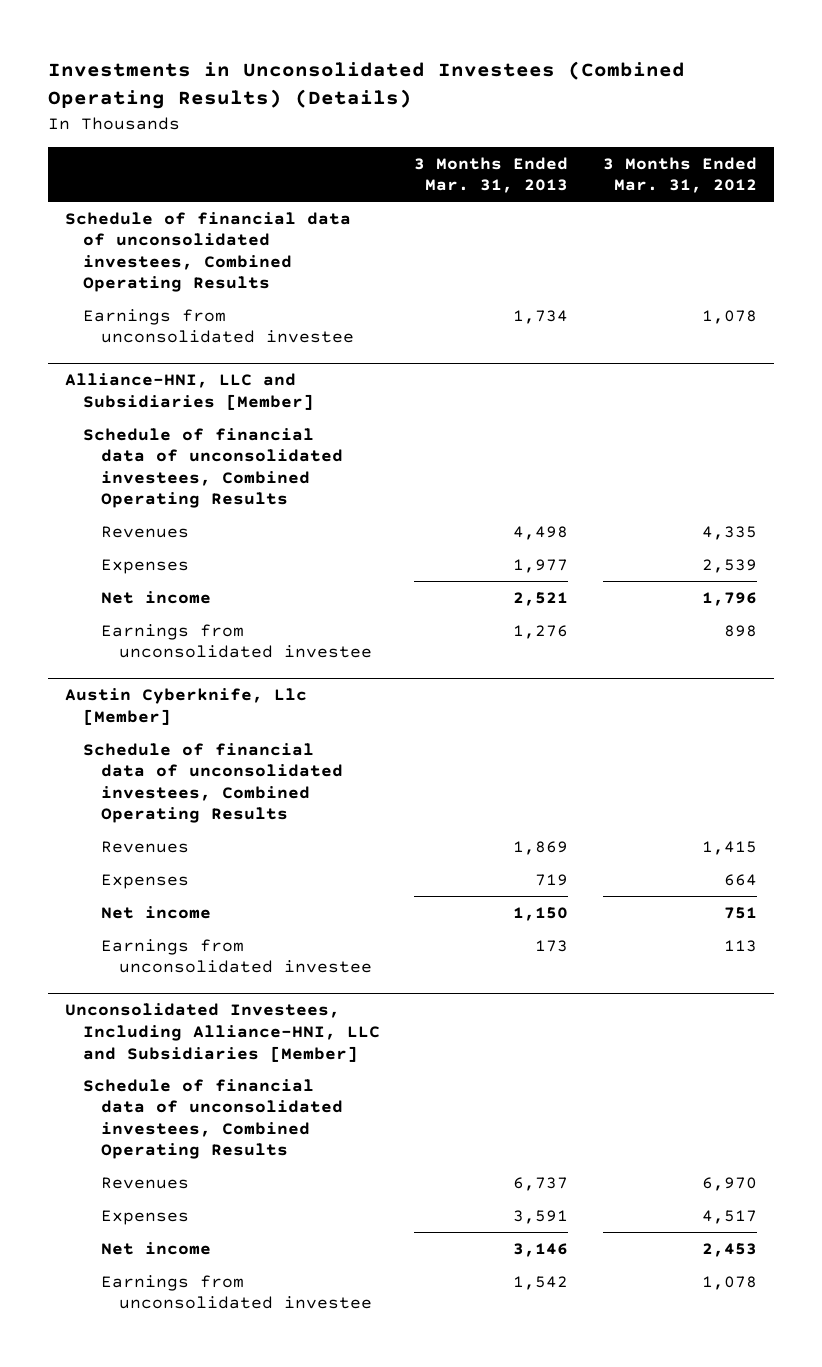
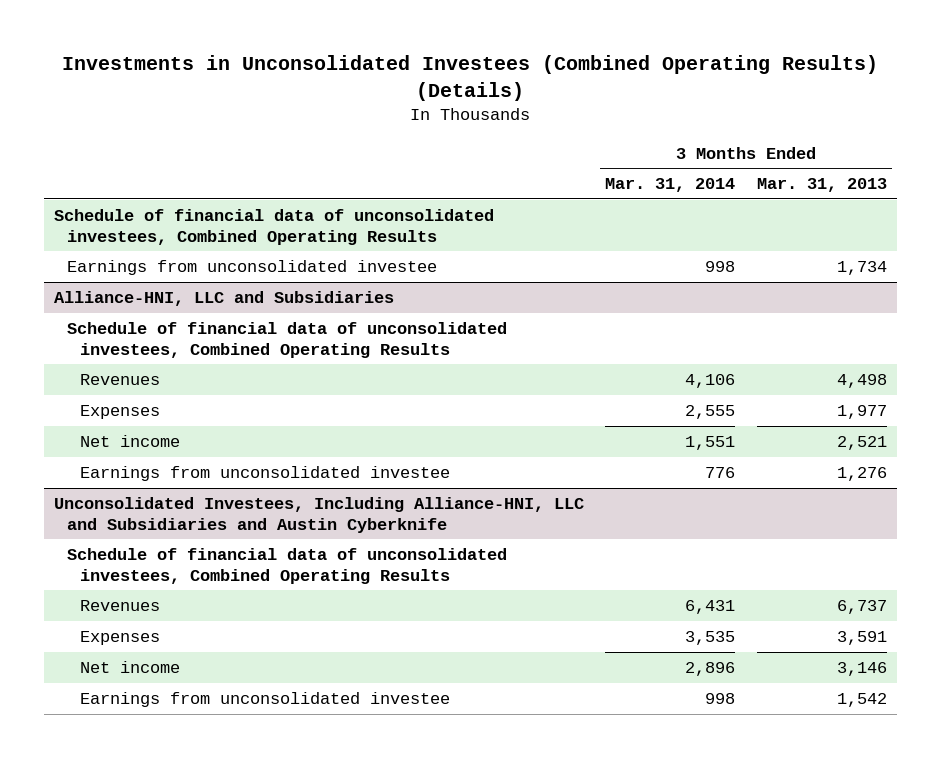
- | 3 Months Ended Mar. 31, 2013 | 3 Months Ended Mar. 31, 2012
+ | 3 Months Ended Mar. 31, 2014 | 3 Months Ended Mar. 31, 2013
- Alliance-HNI, LLC and Subsidiaries [Member]
+ Alliance-HNI, LLC and Subsidiaries
- Austin Cyberknife, Llc [Member]
- Schedule of financial data of unconsolidated investees, Combined Operating Results
- Revenues | 1,869 | 1,415
- Expenses | 719 | 664
- Net income | 1,150 | 751
- Earnings from unconsolidated investee | 173 | 113
- Unconsolidated Investees, Including Alliance-HNI, LLC and Subsidiaries [Member]
+ Unconsolidated Investees, Including Alliance-HNI, LLC and Subsidiaries and Austin Cyberknife

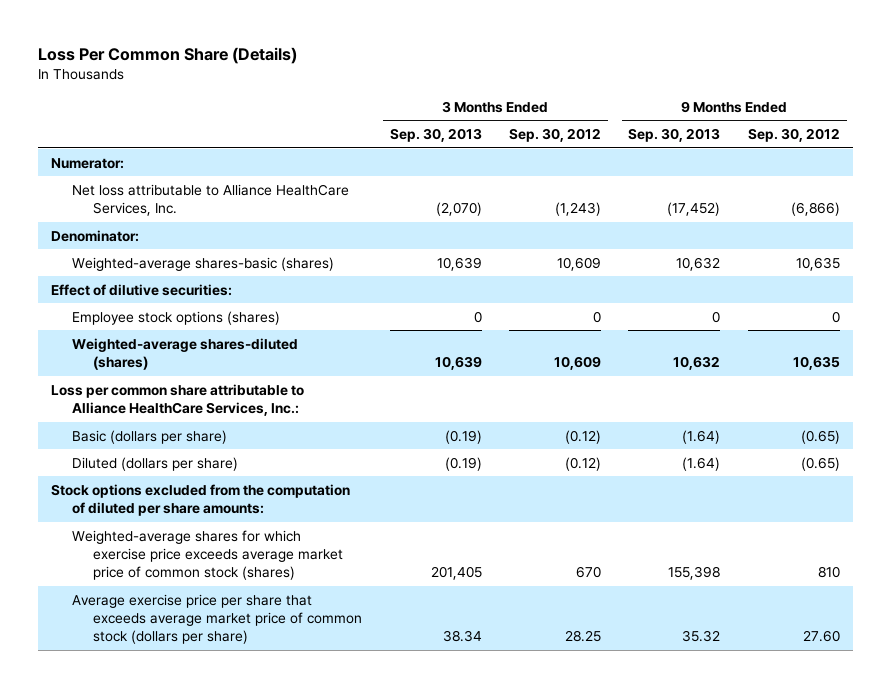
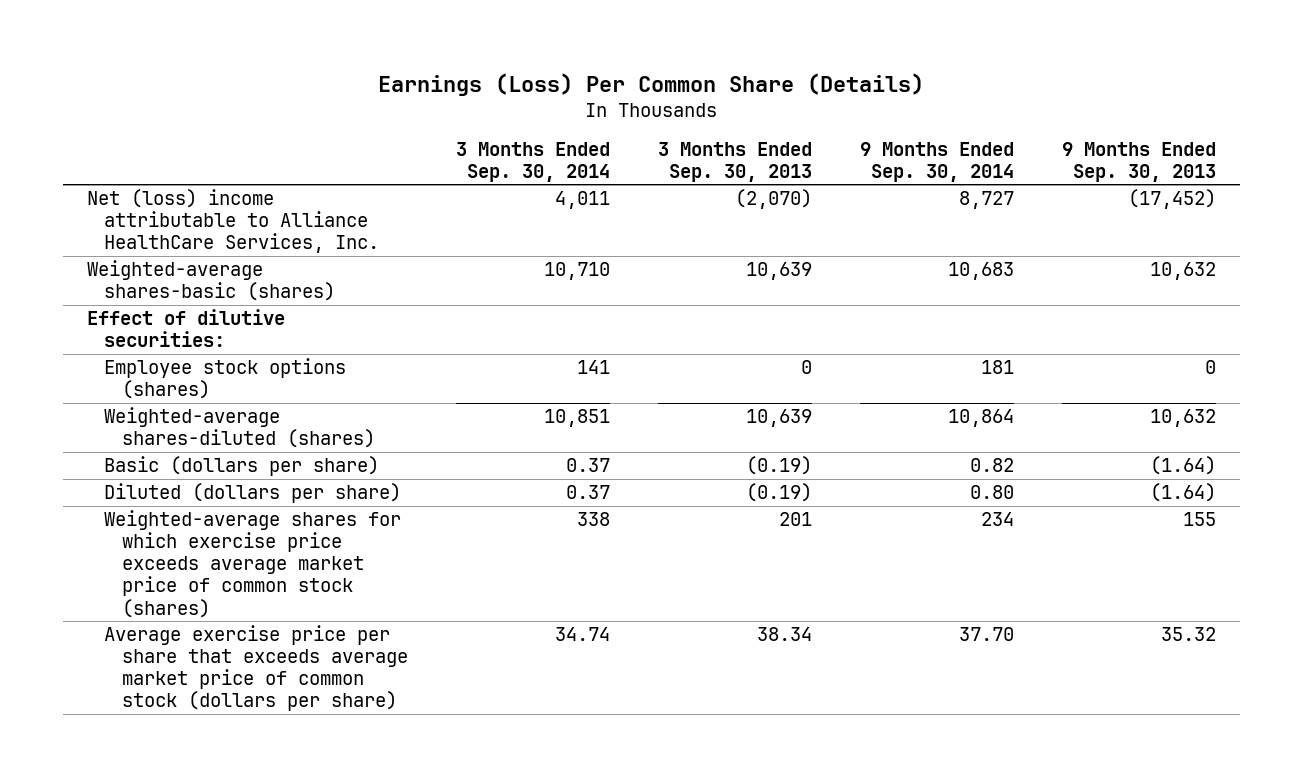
- Loss Per Common Share (Details)
+ Earnings (Loss) Per Common Share (Details)
- | 3 Months Ended Sep. 30, 2013 | 3 Months Ended Sep. 30, 2012 | 9 Months Ended Sep. 30, 2013 | 9 Months Ended Sep. 30, 2012
+ | 3 Months Ended Sep. 30, 2014 | 3 Months Ended Sep. 30, 2013 | 9 Months Ended Sep. 30, 2014 | 9 Months Ended Sep. 30, 2013
- Numerator:
- Net loss attributable to Alliance HealthCare Services, Inc. | (2,070) | (1,243) | (17,452) | (6,866)
- Denominator:
+ Net (loss) income attributable to Alliance HealthCare Services, Inc. | 4,011 | (2,070) | 8,727 | (17,452)
- Loss per common share attributable to Alliance HealthCare Services, Inc.:
- Stock options excluded from the computation of diluted per share amounts:
- Weighted-average shares for which exercise price exceeds average market price of common stock (shares) | 201,405 | 670 | 155,398 | 810
+ Weighted-average shares for which exercise price exceeds average market price of common stock (shares) | 338 | 201 | 234 | 155

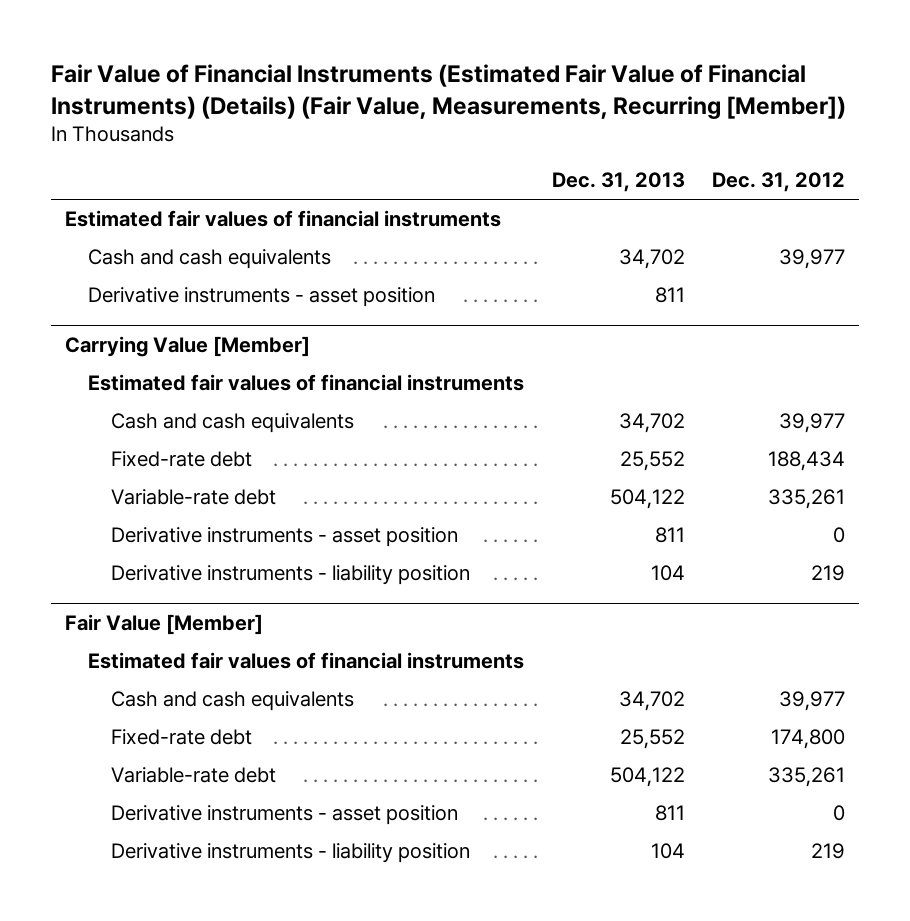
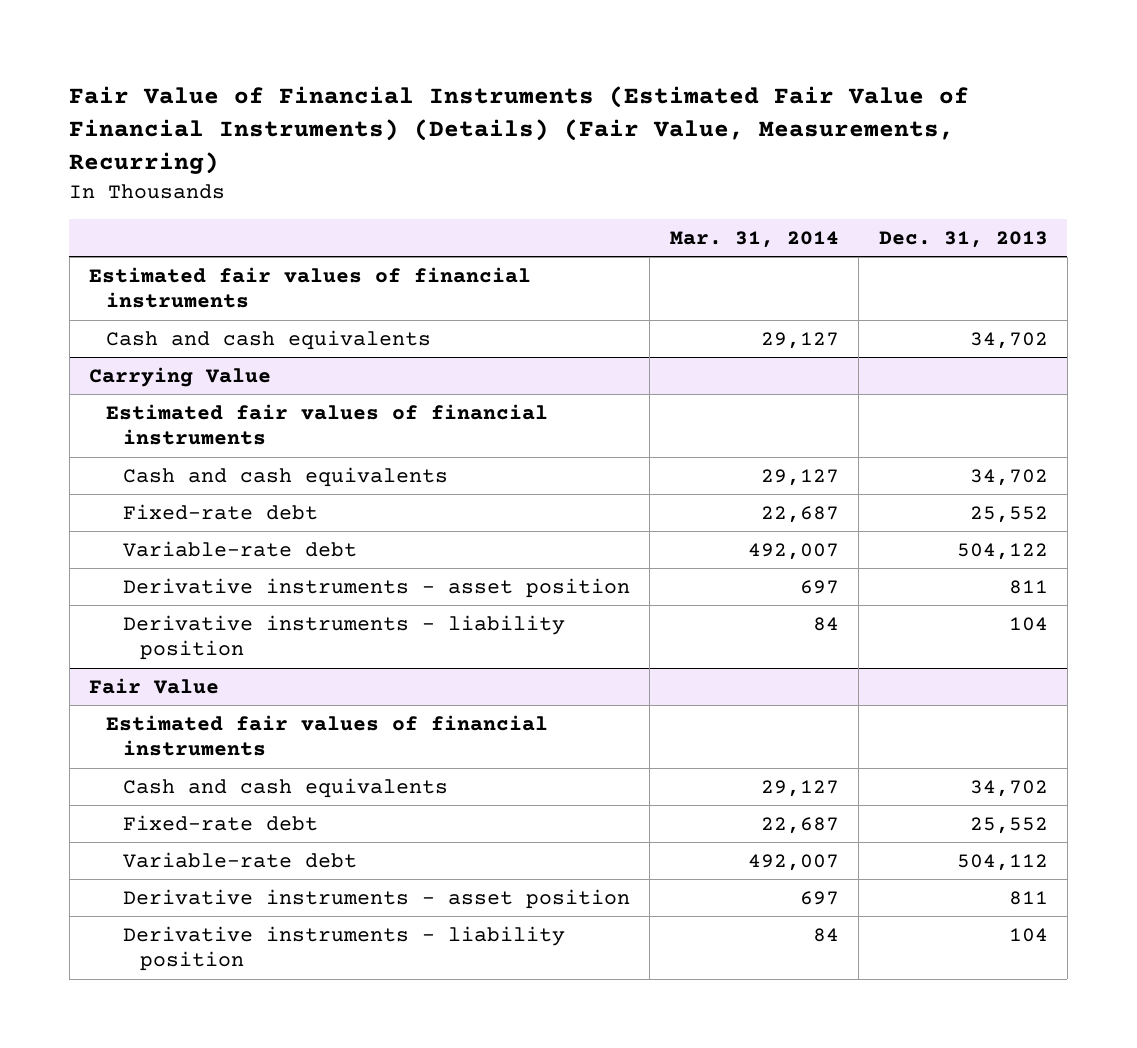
- Fair Value of Financial Instruments (Estimated Fair Value of Financial Instruments) (Details) (Fair Value, Measurements, Recurring [Member])
+ Fair Value of Financial Instruments (Estimated Fair Value of Financial Instruments) (Details) (Fair Value, Measurements, Recurring)
- | Dec. 31, 2013 | Dec. 31, 2012
+ | Mar. 31, 2014 | Dec. 31, 2013
- Derivative instruments - asset position | 811 |
- Carrying Value [Member]
+ Carrying Value
- Fair Value [Member]
+ Fair Value
- Variable-rate debt | 504,122 | 335,261
+ Variable-rate debt | 492,007 | 504,112

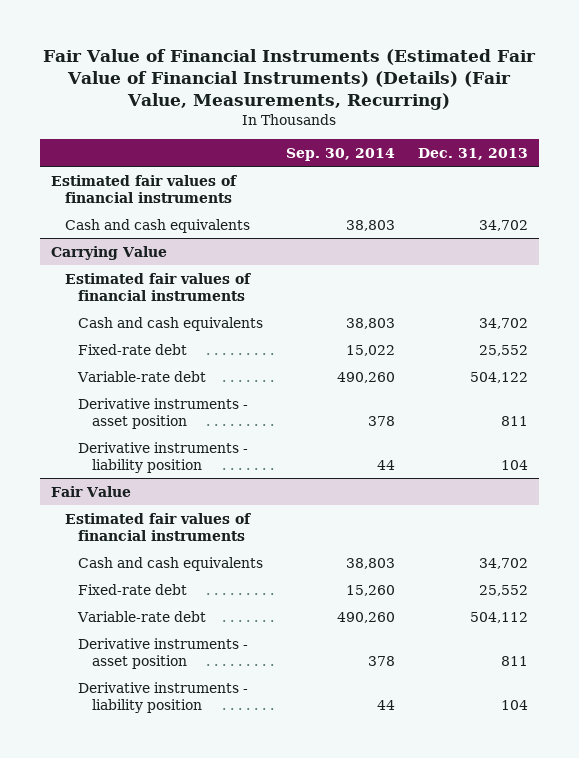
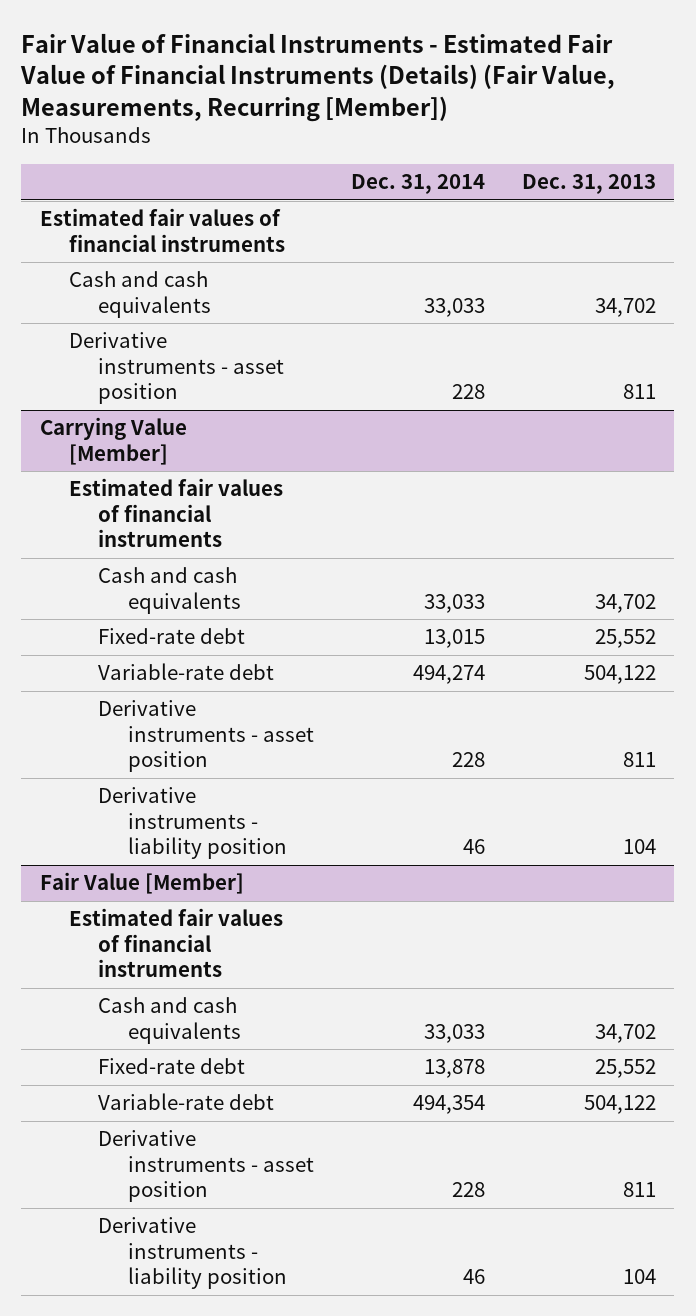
- Fair Value of Financial Instruments (Estimated Fair Value of Financial Instruments) (Details) (Fair Value, Measurements, Recurring)
+ Fair Value of Financial Instruments - Estimated Fair Value of Financial Instruments (Details) (Fair Value, Measurements, Recurring [Member])
- | Sep. 30, 2014 | Dec. 31, 2013
+ | Dec. 31, 2014 | Dec. 31, 2013
- Carrying Value
+ Derivative instruments - asset position | 228 | 811
+ Carrying Value [Member]
- Fair Value
+ Fair Value [Member]
- Variable-rate debt | 490,260 | 504,112
+ Variable-rate debt | 494,354 | 504,122

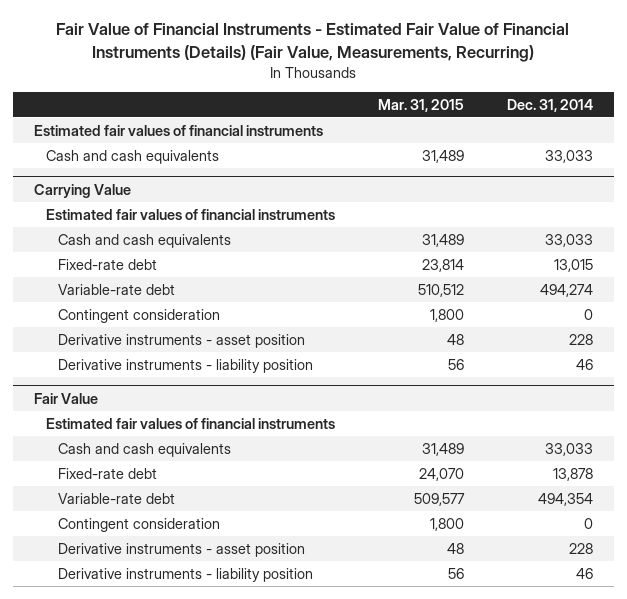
- Fair Value of Financial Instruments - Estimated Fair Value of Financial Instruments (Details) (Fair Value, Measurements, Recurring [Member])
+ Fair Value of Financial Instruments - Estimated Fair Value of Financial Instruments (Details) (Fair Value, Measurements, Recurring)
- | Dec. 31, 2014 | Dec. 31, 2013
+ | Mar. 31, 2015 | Dec. 31, 2014
- Derivative instruments - asset position | 228 | 811
- Carrying Value [Member]
+ Carrying Value
+ Contingent consideration | 1,800 | 0
- Fair Value [Member]
+ Fair Value
+ Contingent consideration | 1,800 | 0

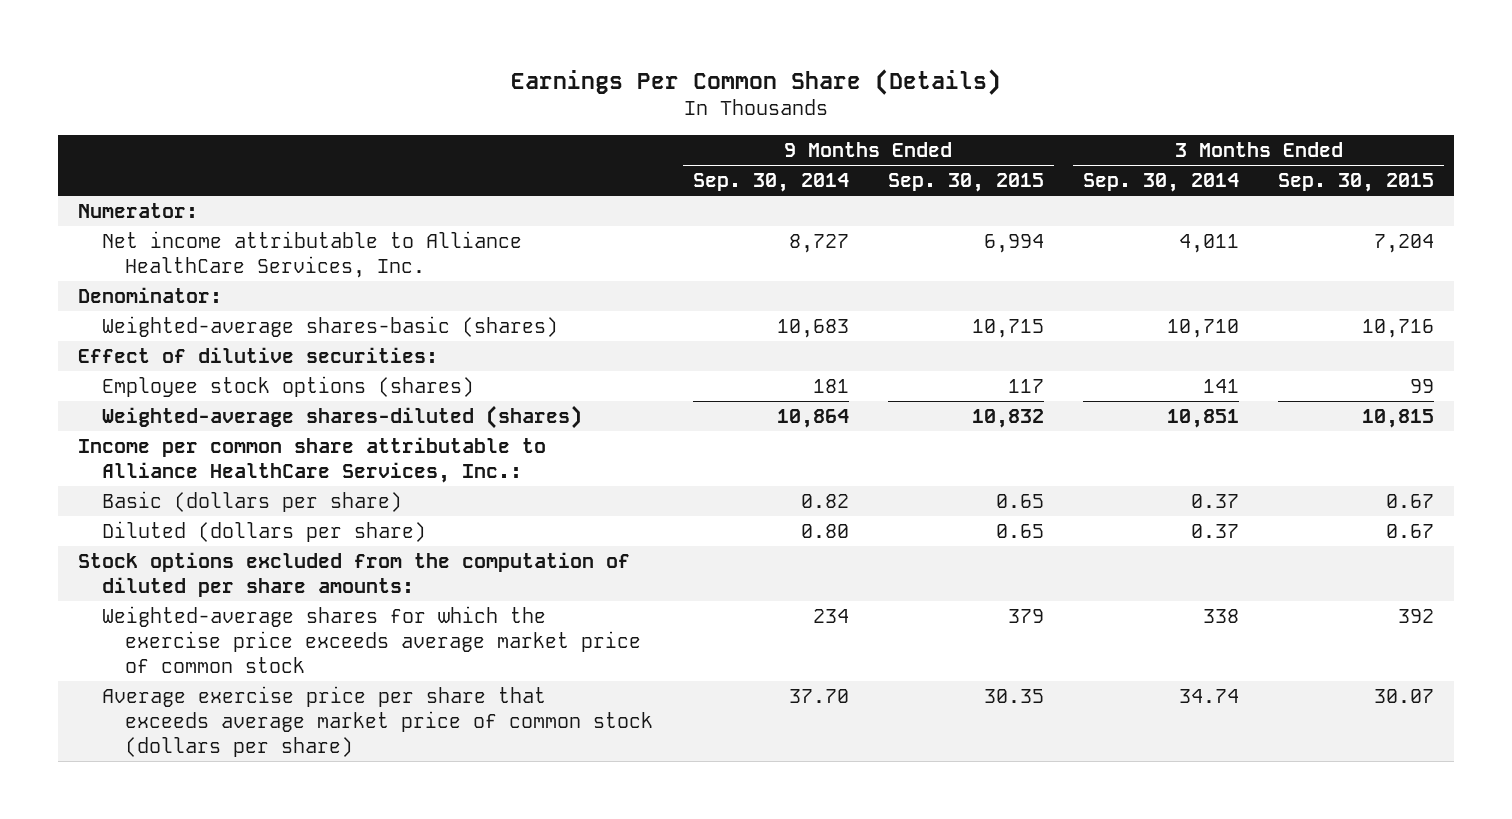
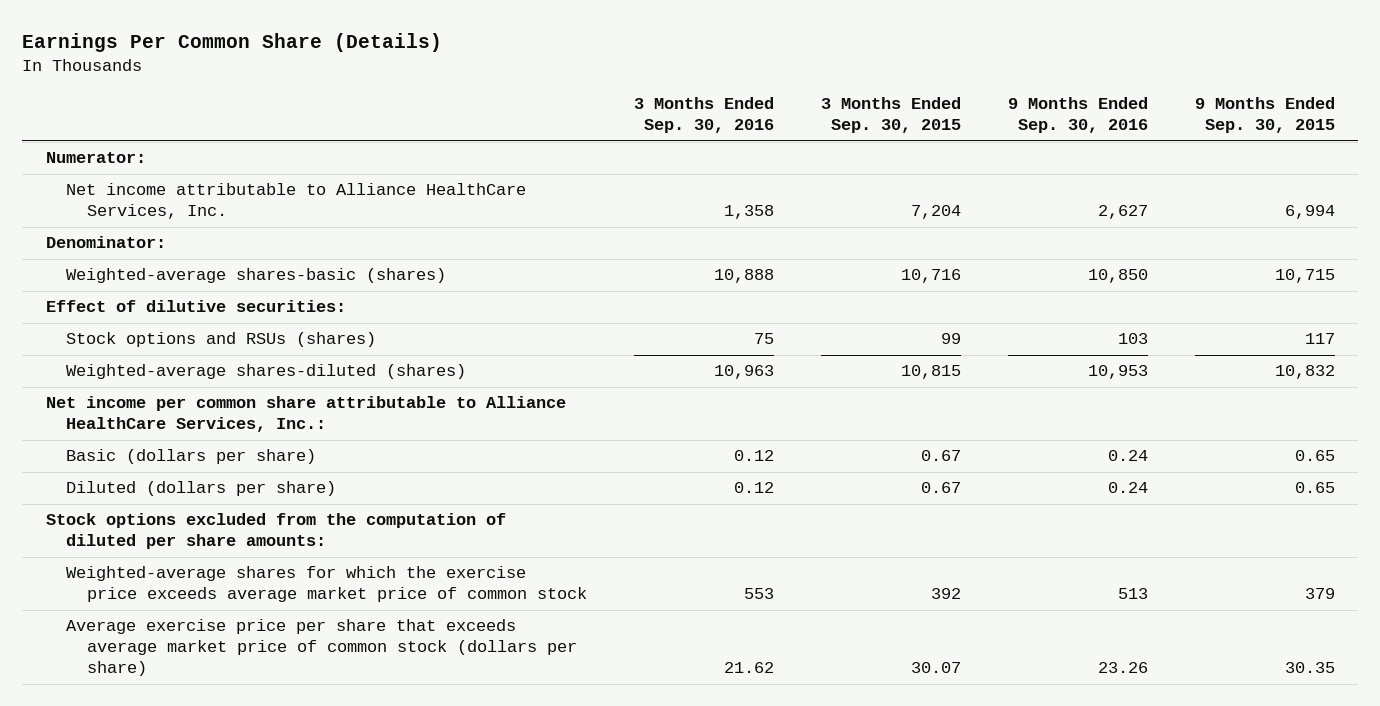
- | 9 Months Ended Sep. 30, 2014 | 9 Months Ended Sep. 30, 2015 | 3 Months Ended Sep. 30, 2014 | 3 Months Ended Sep. 30, 2015
+ | 3 Months Ended Sep. 30, 2016 | 3 Months Ended Sep. 30, 2015 | 9 Months Ended Sep. 30, 2016 | 9 Months Ended Sep. 30, 2015
- Employee stock options (shares) | 181 | 117 | 141 | 99
+ Stock options and RSUs (shares) | 75 | 99 | 103 | 117
- Income per common share attributable to Alliance HealthCare Services, Inc.:
+ Net income per common share attributable to Alliance HealthCare Services, Inc.:

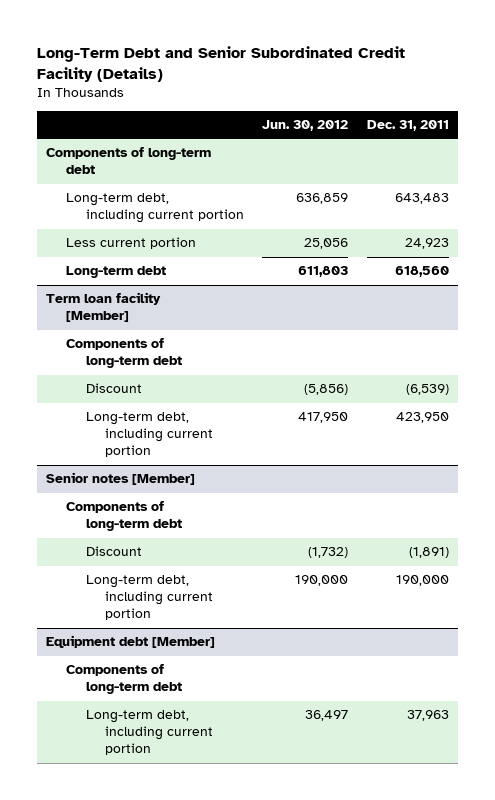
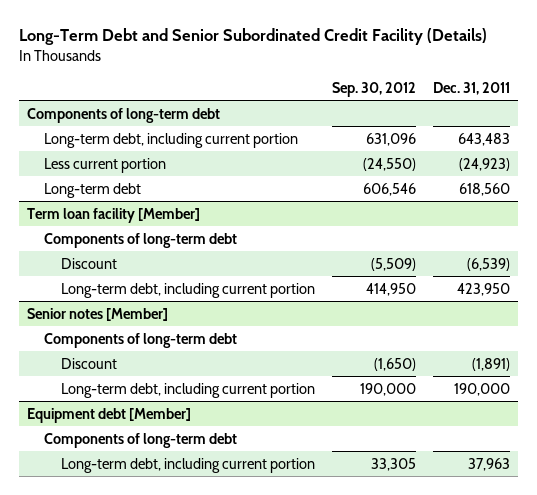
- | Jun. 30, 2012 | Dec. 31, 2011
+ | Sep. 30, 2012 | Dec. 31, 2011
- Less current portion | 25,056 | 24,923
+ Less current portion | (24,550) | (24,923)

